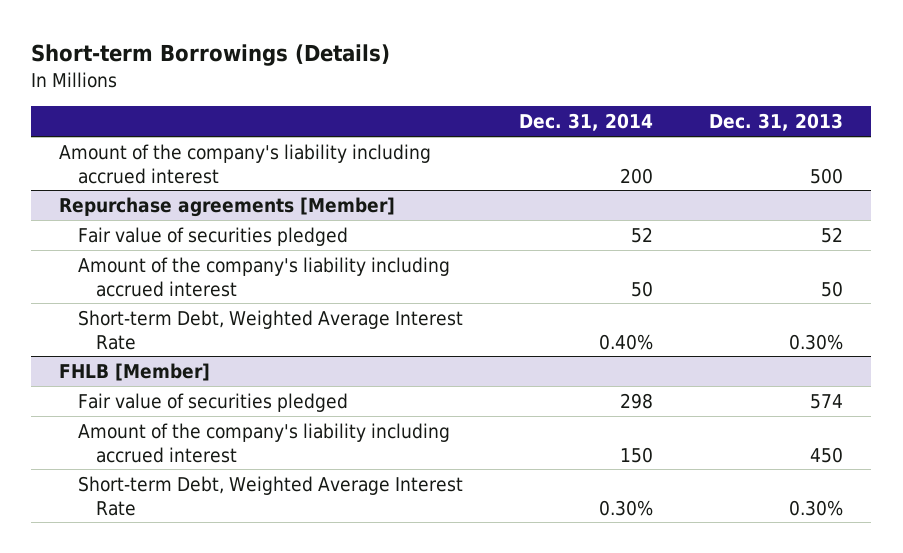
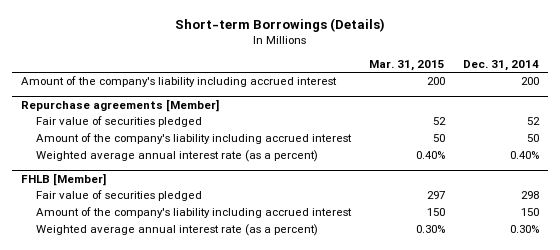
- | Dec. 31, 2014 | Dec. 31, 2013
+ | Mar. 31, 2015 | Dec. 31, 2014
@ Repurchase agreements [Member]
- Short-term Debt, Weighted Average Interest Rate | 0.40% | 0.30%
+ Weighted average annual interest rate (as a percent) | 0.40% | 0.40%
@ FHLB [Member]
- Short-term Debt, Weighted Average Interest Rate | 0.30% | 0.30%
+ Weighted average annual interest rate (as a percent) | 0.30% | 0.30%

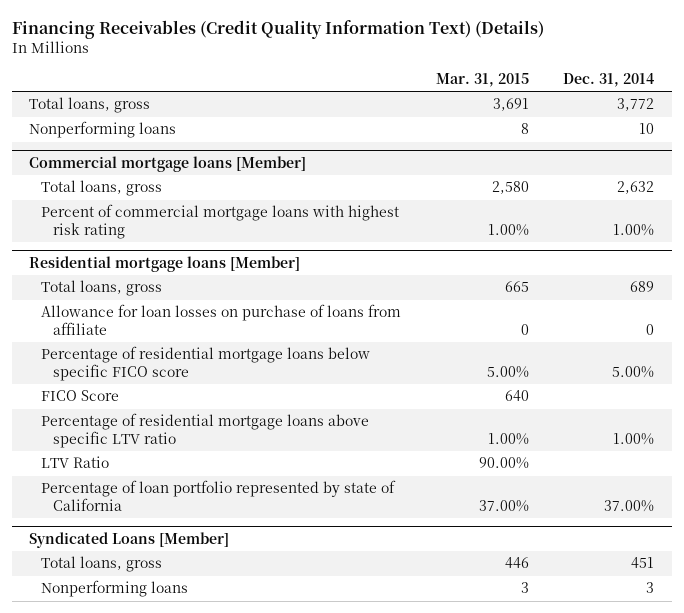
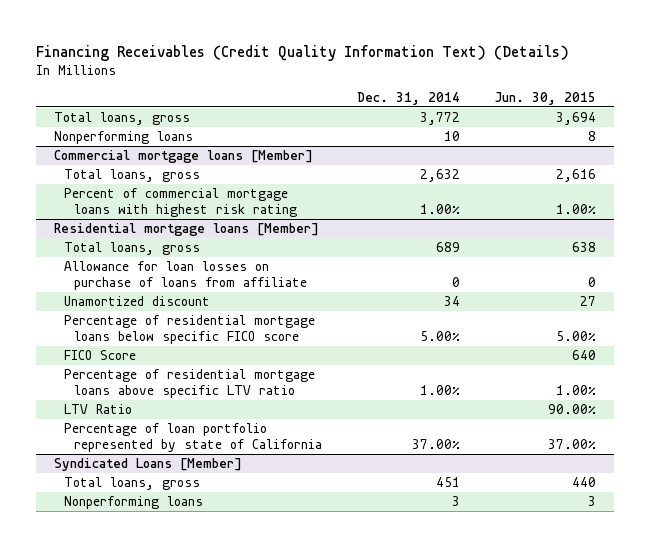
- | Mar. 31, 2015 | Dec. 31, 2014
+ | Dec. 31, 2014 | Jun. 30, 2015
@ Residential mortgage loans [Member]
+ Unamortized discount | 34 | 27

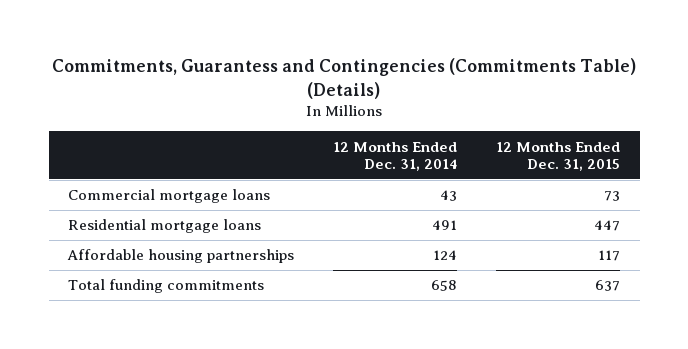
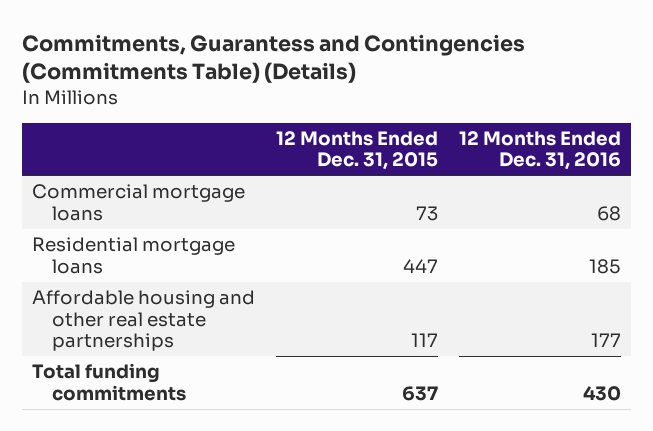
- | 12 Months Ended Dec. 31, 2014 | 12 Months Ended Dec. 31, 2015
+ | 12 Months Ended Dec. 31, 2015 | 12 Months Ended Dec. 31, 2016
- Affordable housing partnerships | 124 | 117
+ Affordable housing and other real estate partnerships | 117 | 177

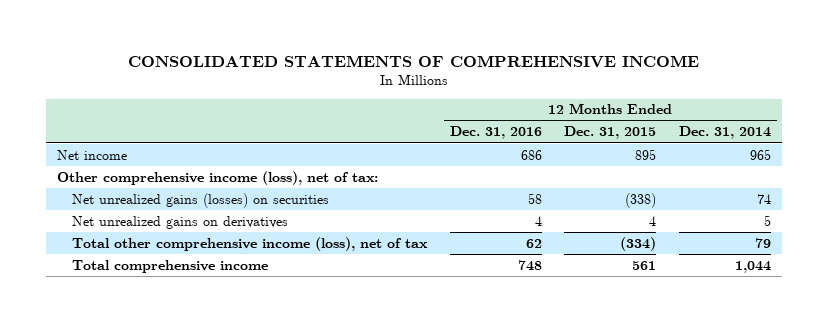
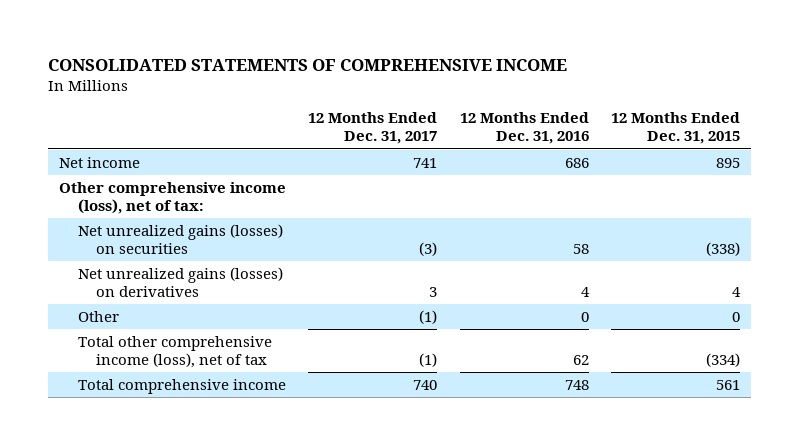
- | 12 Months Ended Dec. 31, 2016 | 12 Months Ended Dec. 31, 2015 | 12 Months Ended Dec. 31, 2014
+ | 12 Months Ended Dec. 31, 2017 | 12 Months Ended Dec. 31, 2016 | 12 Months Ended Dec. 31, 2015
- Net unrealized gains on derivatives | 4 | 4 | 5
+ Net unrealized gains (losses) on derivatives | 3 | 4 | 4
+ Other | (1) | 0 | 0

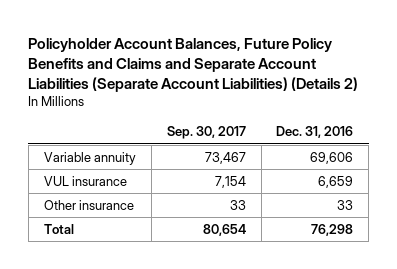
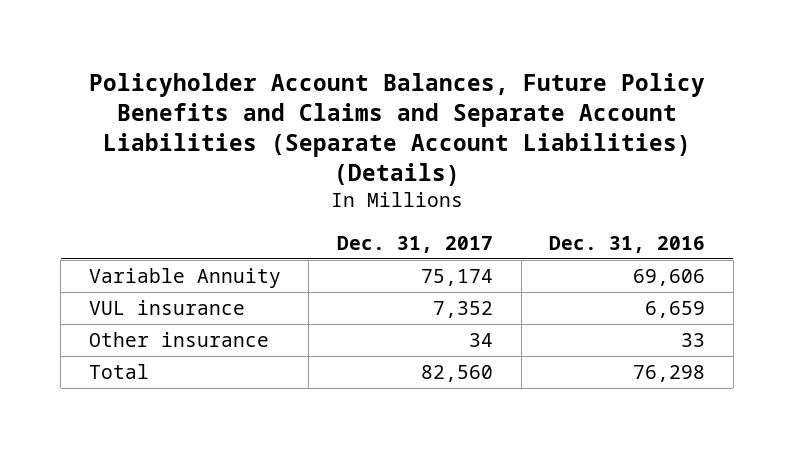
- Policyholder Account Balances, Future Policy Benefits and Claims and Separate Account Liabilities (Separate Account Liabilities) (Details 2)
+ Policyholder Account Balances, Future Policy Benefits and Claims and Separate Account Liabilities (Separate Account Liabilities) (Details)
- | Sep. 30, 2017 | Dec. 31, 2016
+ | Dec. 31, 2017 | Dec. 31, 2016
- Variable annuity | 73,467 | 69,606
+ Variable Annuity | 75,174 | 69,606

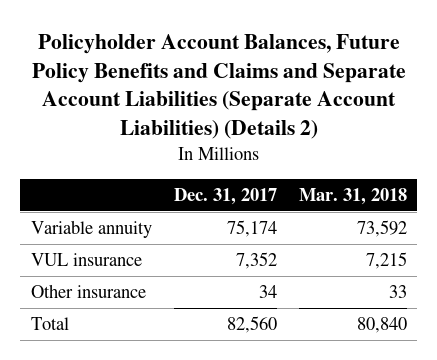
- Policyholder Account Balances, Future Policy Benefits and Claims and Separate Account Liabilities (Separate Account Liabilities) (Details)
+ Policyholder Account Balances, Future Policy Benefits and Claims and Separate Account Liabilities (Separate Account Liabilities) (Details 2)
- | Dec. 31, 2017 | Dec. 31, 2016
+ | Dec. 31, 2017 | Mar. 31, 2018
- Variable Annuity | 75,174 | 69,606
+ Variable annuity | 75,174 | 73,592

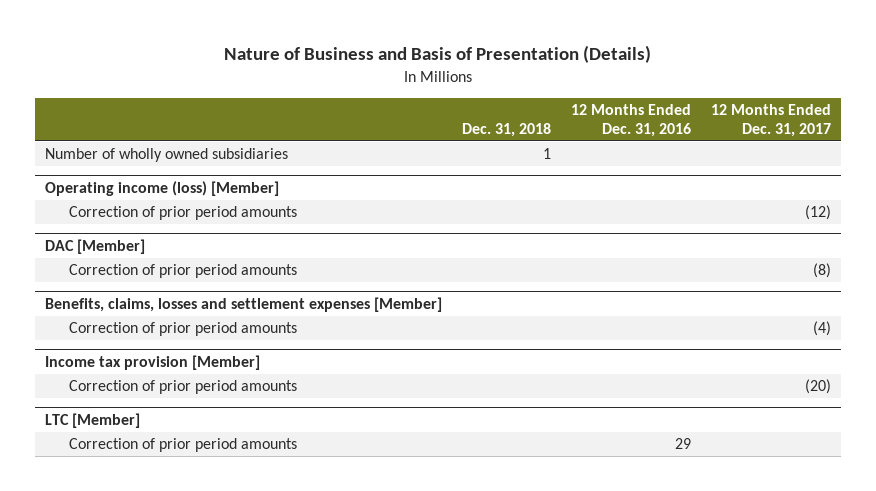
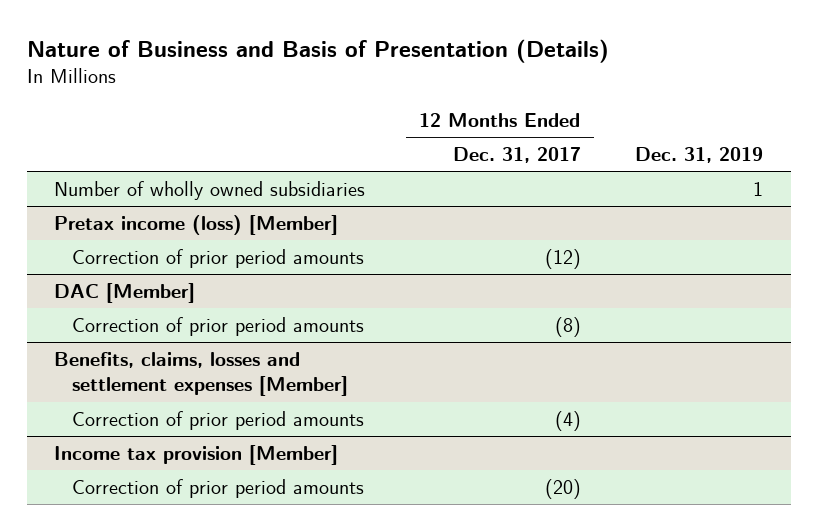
- | Dec. 31, 2018 | 12 Months Ended Dec. 31, 2016 | 12 Months Ended Dec. 31, 2017
+ | 12 Months Ended Dec. 31, 2017 | Dec. 31, 2019
- Operating income (loss) [Member]
+ Pretax income (loss) [Member]
- LTC [Member]
- Correction of prior period amounts | | 29 |

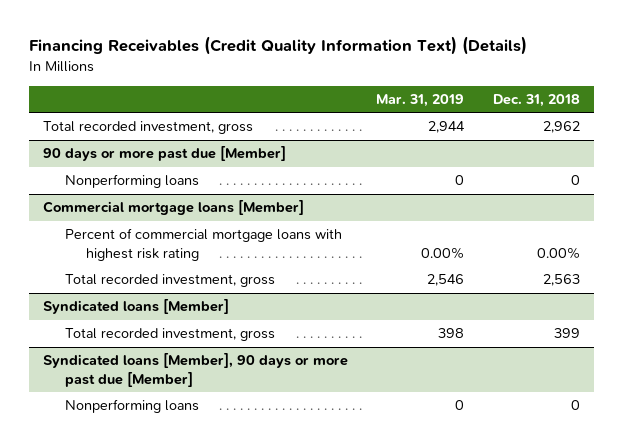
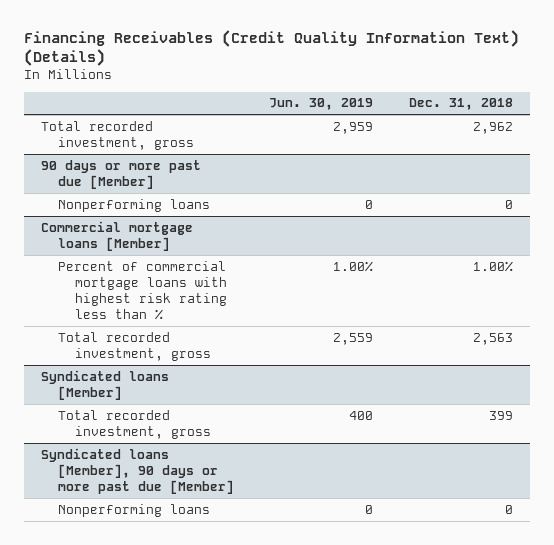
- | Mar. 31, 2019 | Dec. 31, 2018
+ | Jun. 30, 2019 | Dec. 31, 2018
@ Commercial mortgage loans [Member]
- Percent of commercial mortgage loans with highest risk rating | 0.00% | 0.00%
+ Percent of commercial mortgage loans with highest risk rating less than % | 1.00% | 1.00%

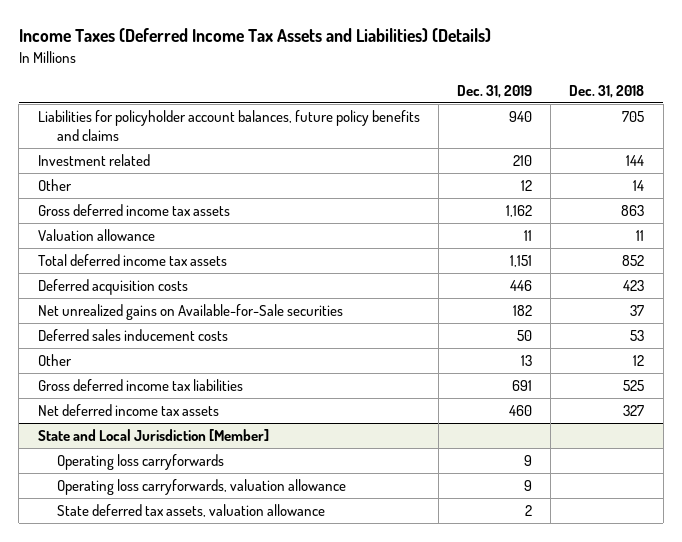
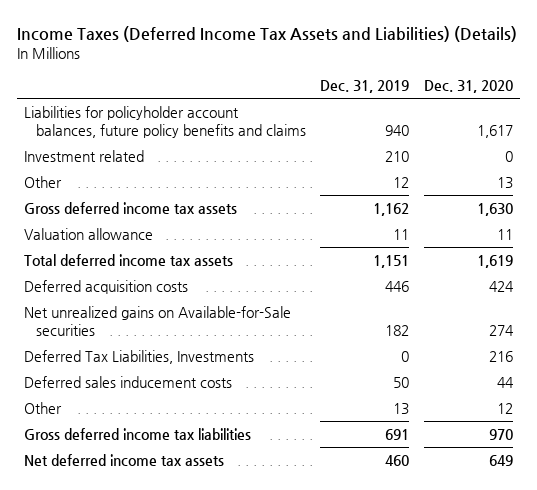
- | Dec. 31, 2019 | Dec. 31, 2018
+ | Dec. 31, 2019 | Dec. 31, 2020
+ Deferred Tax Liabilities, Investments | 0 | 216
- State and Local Jurisdiction [Member]
- Operating loss carryforwards | 9 |
- Operating loss carryforwards, valuation allowance | 9 |
- State deferred tax assets, valuation allowance | 2 |

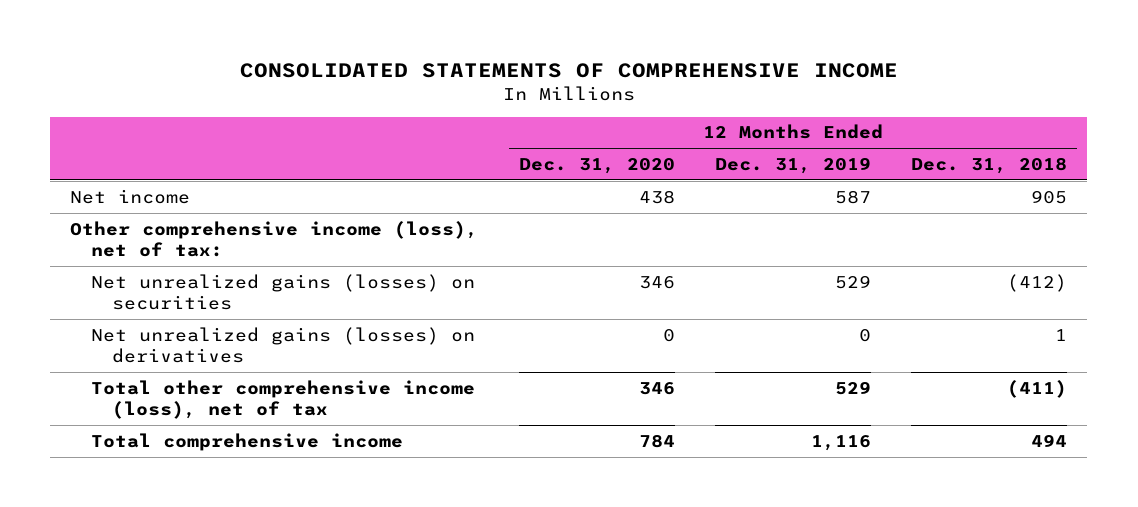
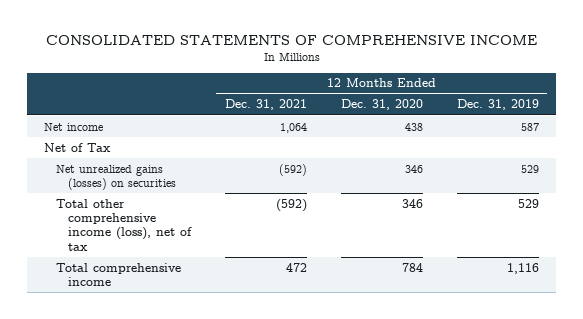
- | 12 Months Ended Dec. 31, 2020 | 12 Months Ended Dec. 31, 2019 | 12 Months Ended Dec. 31, 2018
+ | 12 Months Ended Dec. 31, 2021 | 12 Months Ended Dec. 31, 2020 | 12 Months Ended Dec. 31, 2019
- Other comprehensive income (loss), net of tax:
+ Net of Tax
- Net unrealized gains (losses) on derivatives | 0 | 0 | 1

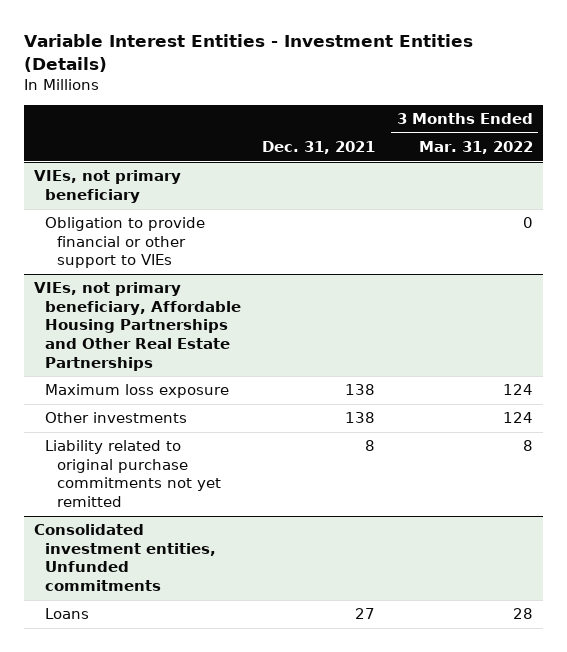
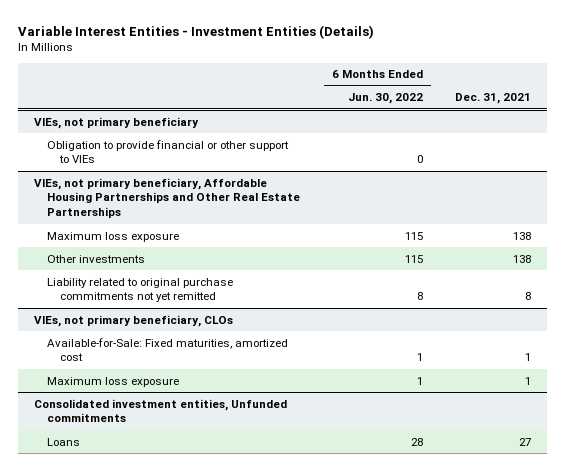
- | Dec. 31, 2021 | 3 Months Ended Mar. 31, 2022
+ | 6 Months Ended Jun. 30, 2022 | Dec. 31, 2021
+ VIEs, not primary beneficiary, CLOs
+ Available-for-Sale: Fixed maturities, amortized cost | 1 | 1
+ Maximum loss exposure | 1 | 1

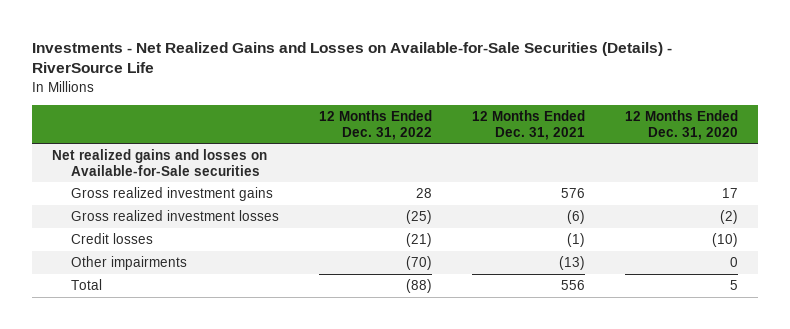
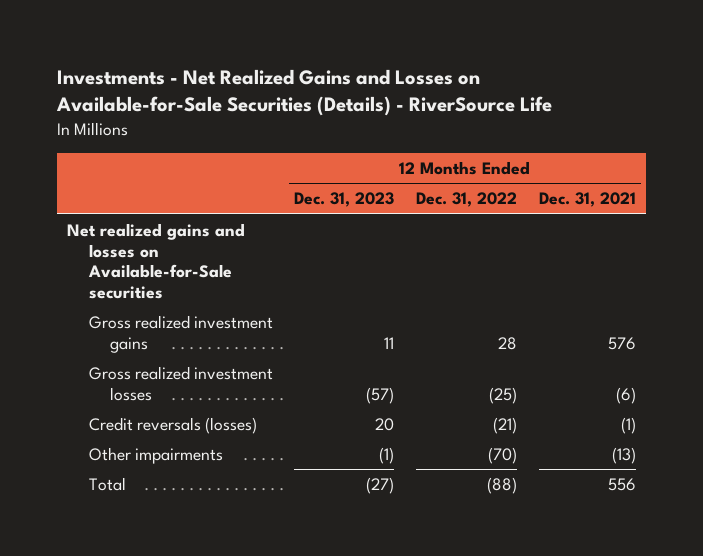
- | 12 Months Ended Dec. 31, 2022 | 12 Months Ended Dec. 31, 2021 | 12 Months Ended Dec. 31, 2020
+ | 12 Months Ended Dec. 31, 2023 | 12 Months Ended Dec. 31, 2022 | 12 Months Ended Dec. 31, 2021
- Credit losses | (21) | (1) | (10)
+ Credit reversals (losses) | 20 | (21) | (1)

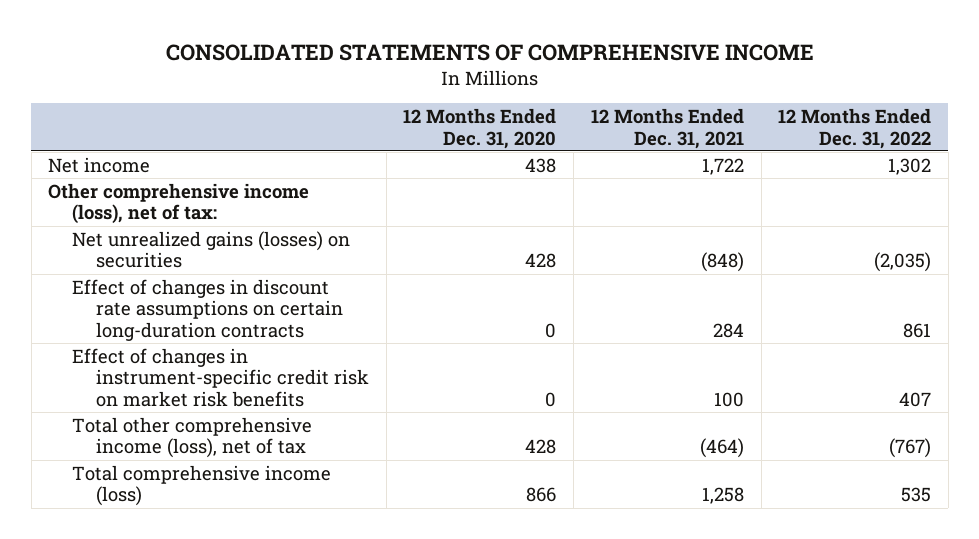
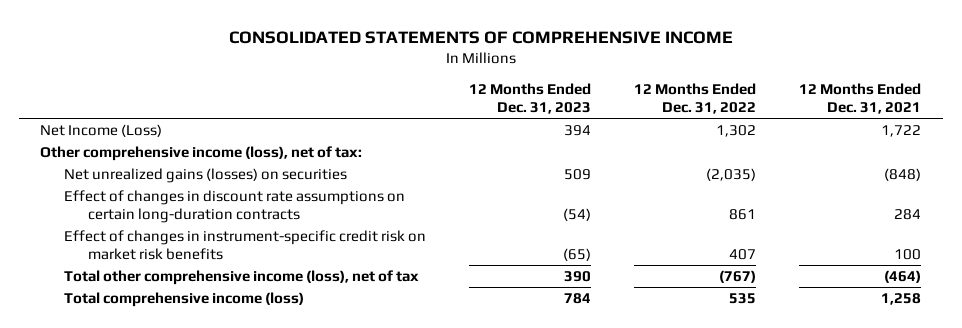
- | 12 Months Ended Dec. 31, 2020 | 12 Months Ended Dec. 31, 2021 | 12 Months Ended Dec. 31, 2022
+ | 12 Months Ended Dec. 31, 2023 | 12 Months Ended Dec. 31, 2022 | 12 Months Ended Dec. 31, 2021
- Net income | 438 | 1,722 | 1,302
+ Net Income (Loss) | 394 | 1,302 | 1,722

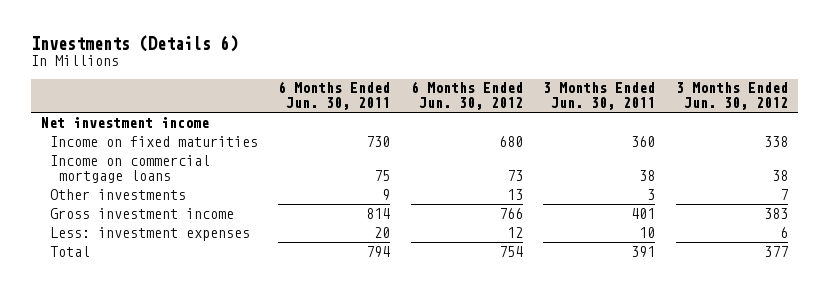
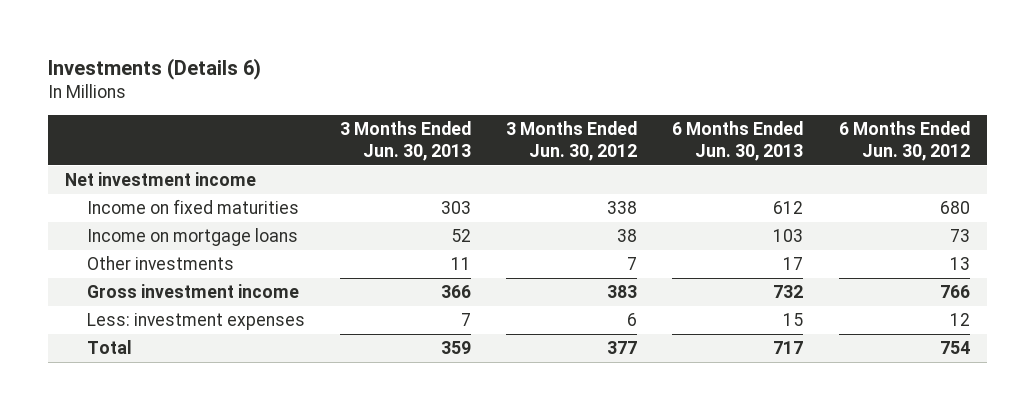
- | 6 Months Ended Jun. 30, 2011 | 6 Months Ended Jun. 30, 2012 | 3 Months Ended Jun. 30, 2011 | 3 Months Ended Jun. 30, 2012
+ | 3 Months Ended Jun. 30, 2013 | 3 Months Ended Jun. 30, 2012 | 6 Months Ended Jun. 30, 2013 | 6 Months Ended Jun. 30, 2012
- Income on commercial mortgage loans | 75 | 73 | 38 | 38
+ Income on mortgage loans | 52 | 38 | 103 | 73

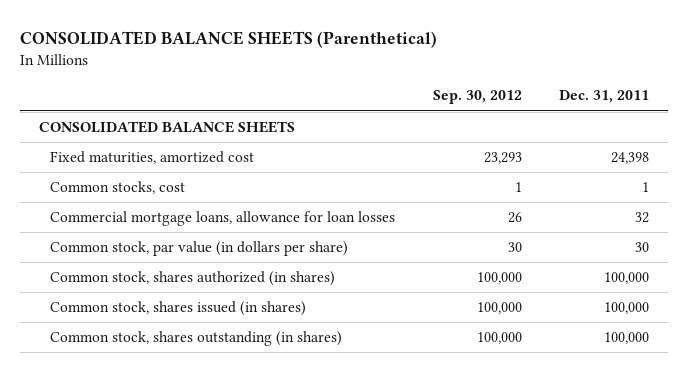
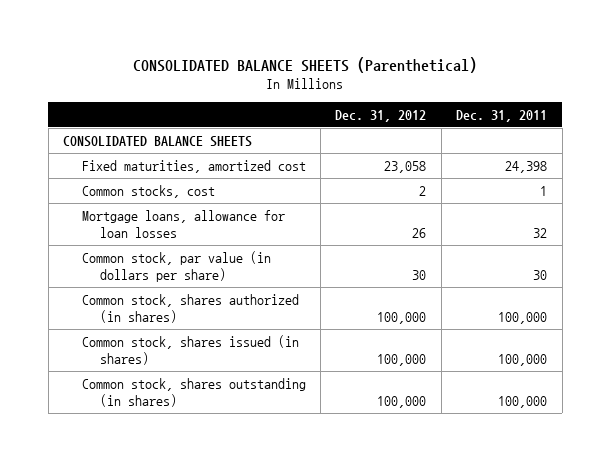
- | Sep. 30, 2012 | Dec. 31, 2011
+ | Dec. 31, 2012 | Dec. 31, 2011
- Commercial mortgage loans, allowance for loan losses | 26 | 32
+ Mortgage loans, allowance for loan losses | 26 | 32

